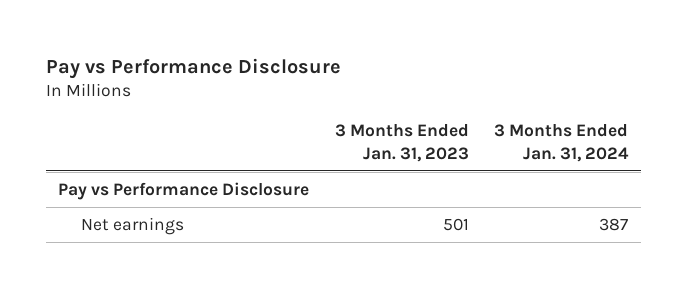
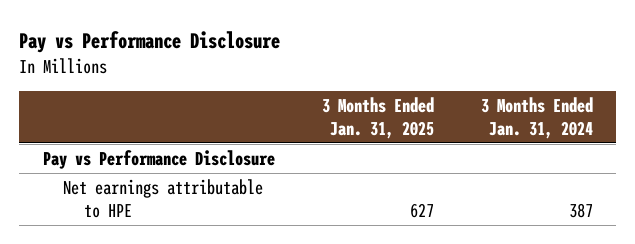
- | 3 Months Ended Jan. 31, 2023 | 3 Months Ended Jan. 31, 2024
+ | 3 Months Ended Jan. 31, 2025 | 3 Months Ended Jan. 31, 2024
- Net earnings | 501 | 387
+ Net earnings attributable to HPE | 627 | 387

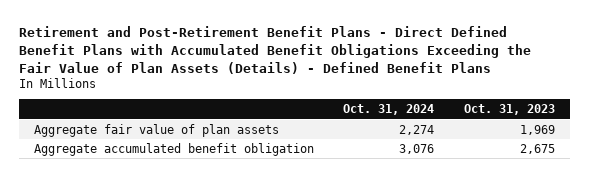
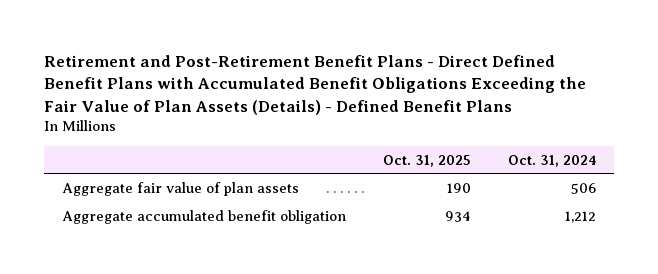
- | Oct. 31, 2024 | Oct. 31, 2023
+ | Oct. 31, 2025 | Oct. 31, 2024
- Aggregate fair value of plan assets | 2,274 | 1,969
- Aggregate accumulated benefit obligation | 3,076 | 2,675
+ Aggregate fair value of plan assets | 190 | 506
+ Aggregate accumulated benefit obligation | 934 | 1,212

